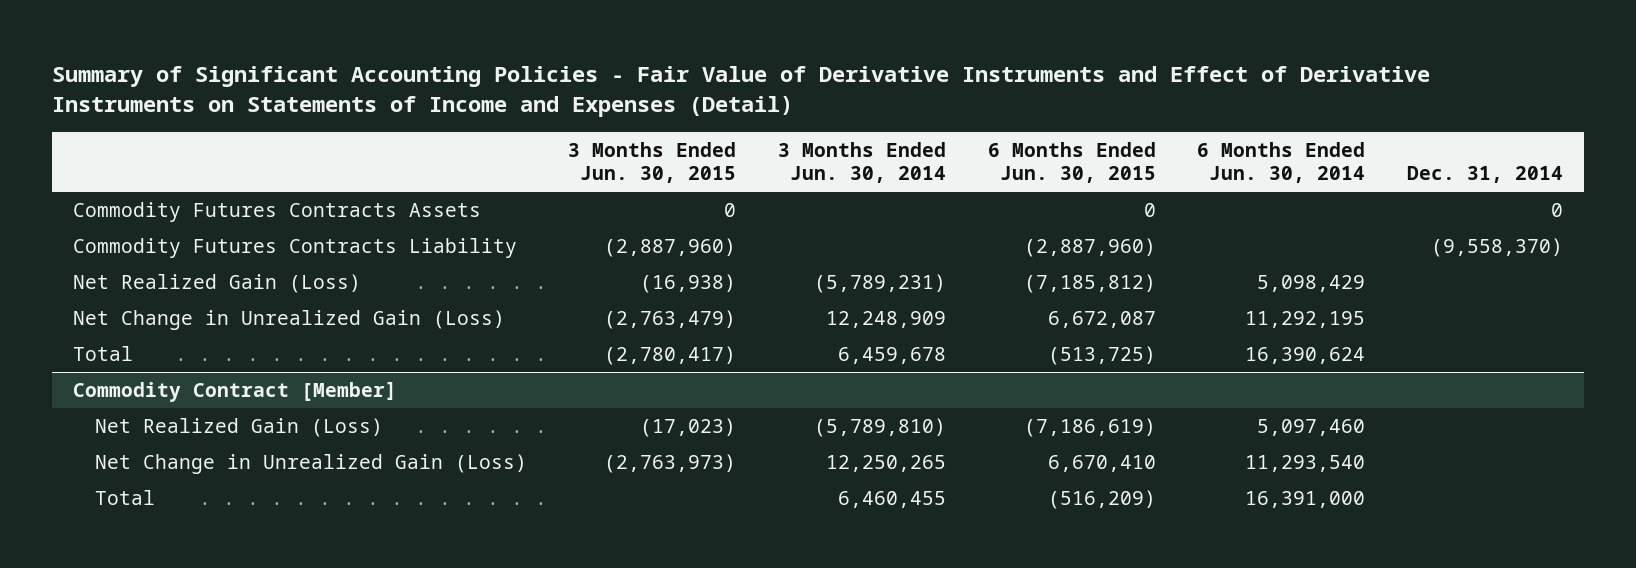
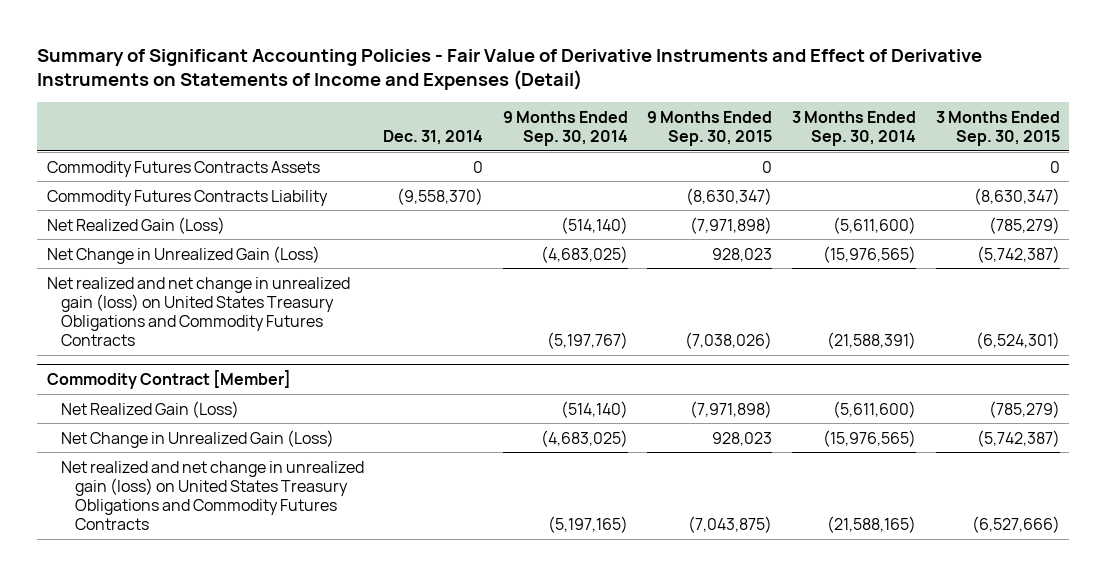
- | 3 Months Ended Jun. 30, 2015 | 3 Months Ended Jun. 30, 2014 | 6 Months Ended Jun. 30, 2015 | 6 Months Ended Jun. 30, 2014 | Dec. 31, 2014
+ | Dec. 31, 2014 | 9 Months Ended Sep. 30, 2014 | 9 Months Ended Sep. 30, 2015 | 3 Months Ended Sep. 30, 2014 | 3 Months Ended Sep. 30, 2015
- Total | (2,780,417) | 6,459,678 | (513,725) | 16,390,624 |
+ Net realized and net change in unrealized gain (loss) on United States Treasury Obligations and Commodity Futures Contracts | | (5,197,767) | (7,038,026) | (21,588,391) | (6,524,301)
@ Commodity Contract [Member]
- Total | | 6,460,455 | (516,209) | 16,391,000 |
+ Net realized and net change in unrealized gain (loss) on United States Treasury Obligations and Commodity Futures Contracts | | (5,197,165) | (7,043,875) | (21,588,165) | (6,527,666)

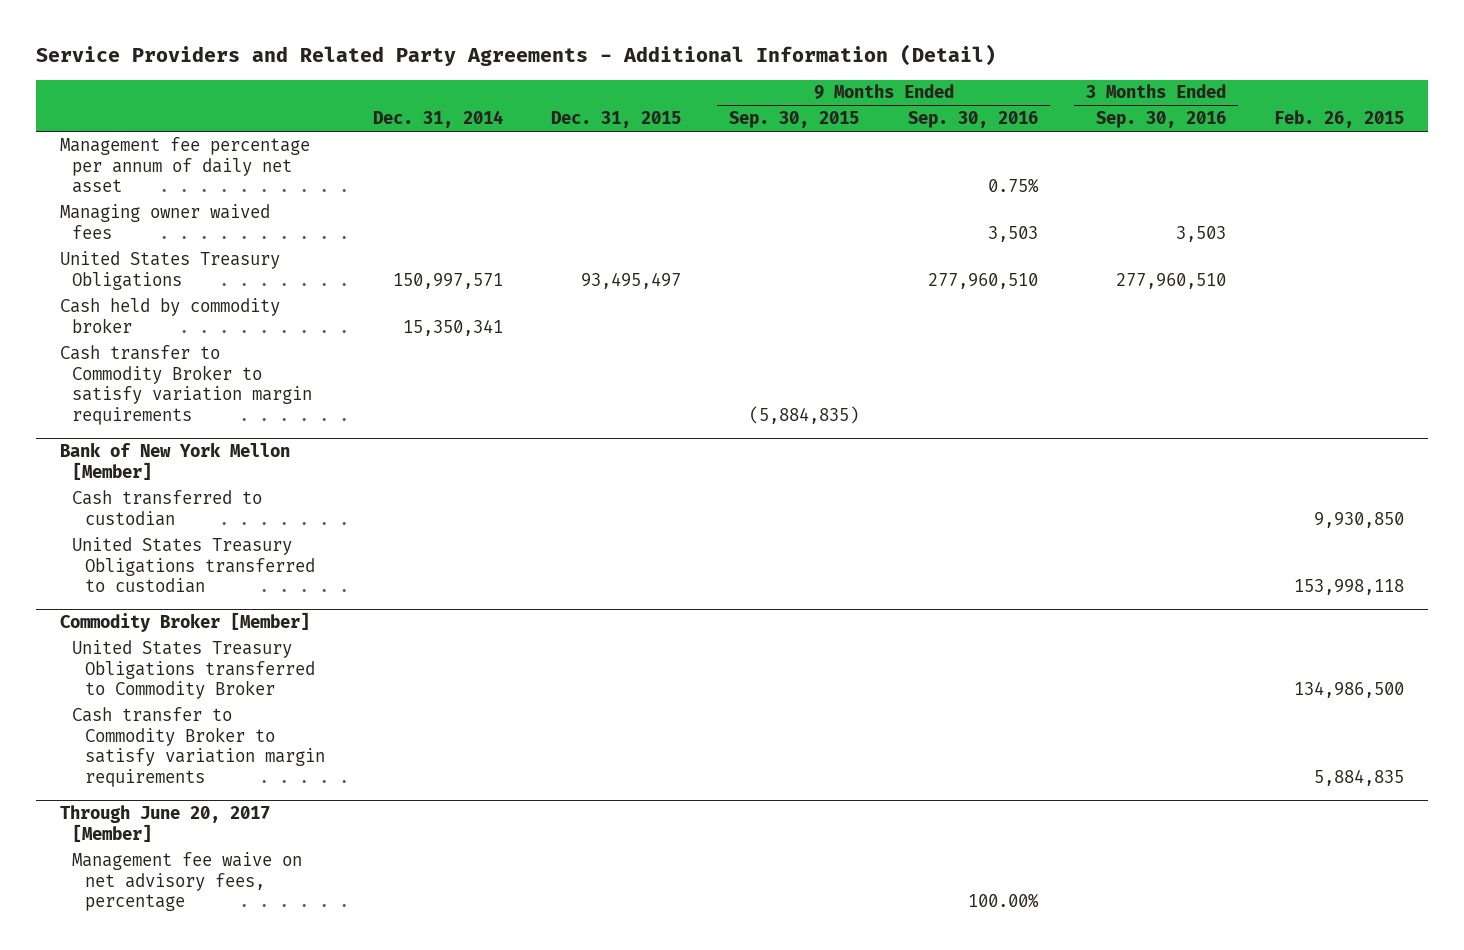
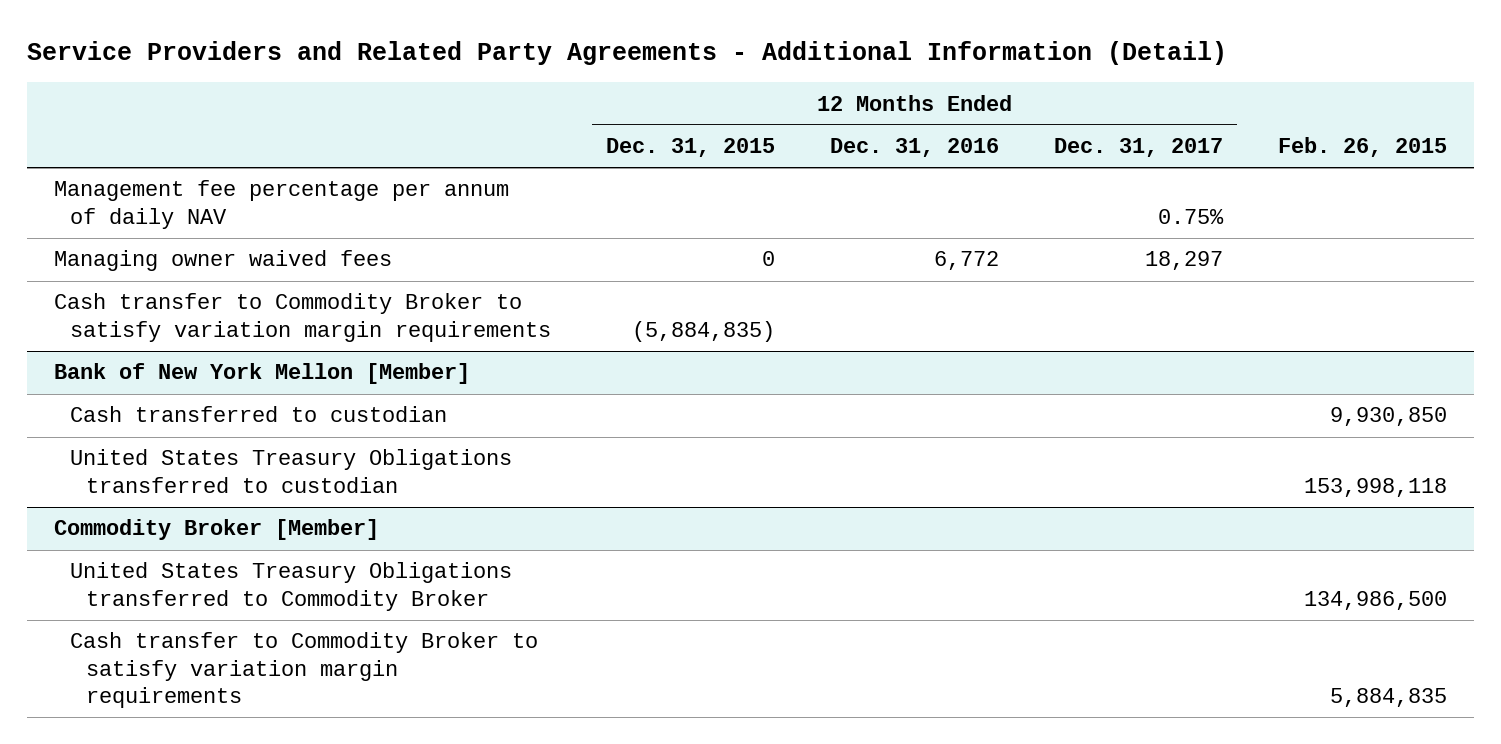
- | Dec. 31, 2014 | Dec. 31, 2015 | 9 Months Ended Sep. 30, 2015 | 9 Months Ended Sep. 30, 2016 | 3 Months Ended Sep. 30, 2016 | Feb. 26, 2015
+ | 12 Months Ended Dec. 31, 2015 | 12 Months Ended Dec. 31, 2016 | 12 Months Ended Dec. 31, 2017 | Feb. 26, 2015
- Management fee percentage per annum of daily net asset | | | | 0.75% | |
+ Management fee percentage per annum of daily NAV | | | 0.75% |
- United States Treasury Obligations | 150,997,571 | 93,495,497 | | 277,960,510 | 277,960,510 |
- Cash held by commodity broker | 15,350,341 | | | | |
- Through June 20, 2017 [Member]
- Management fee waive on net advisory fees, percentage | | | | 100.00% | |

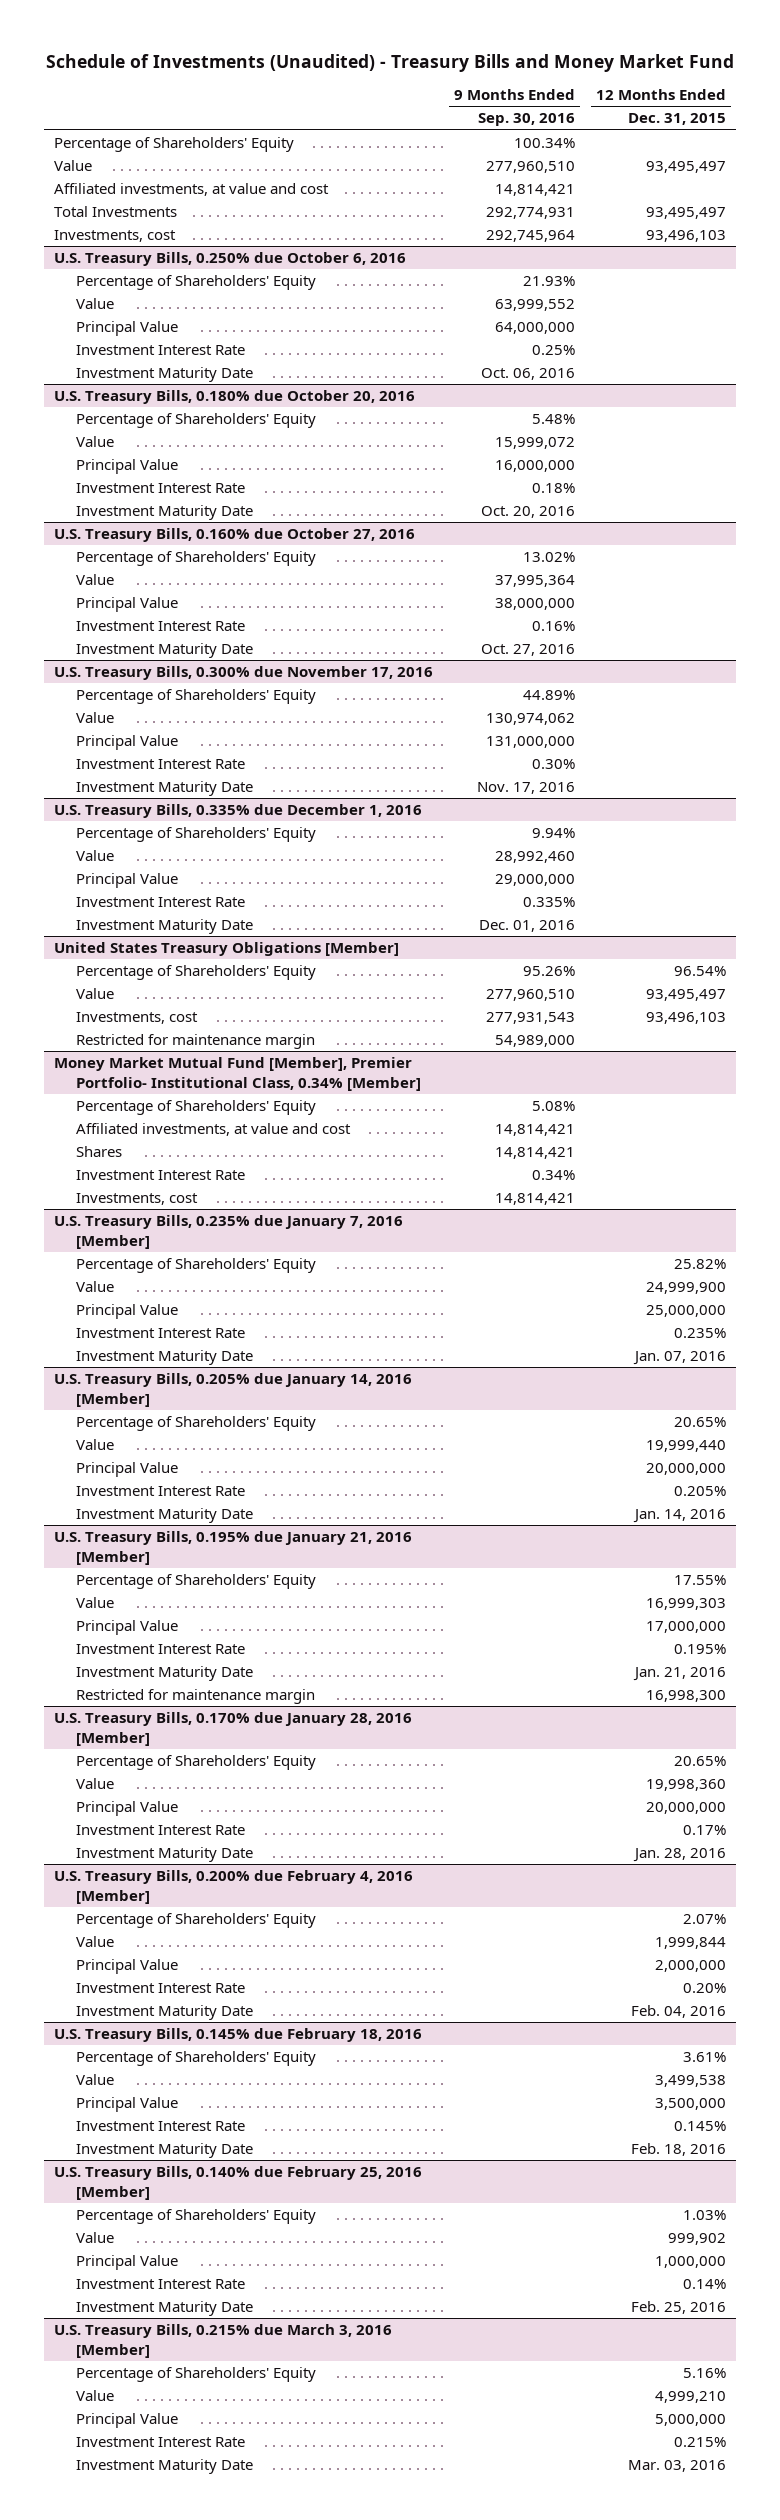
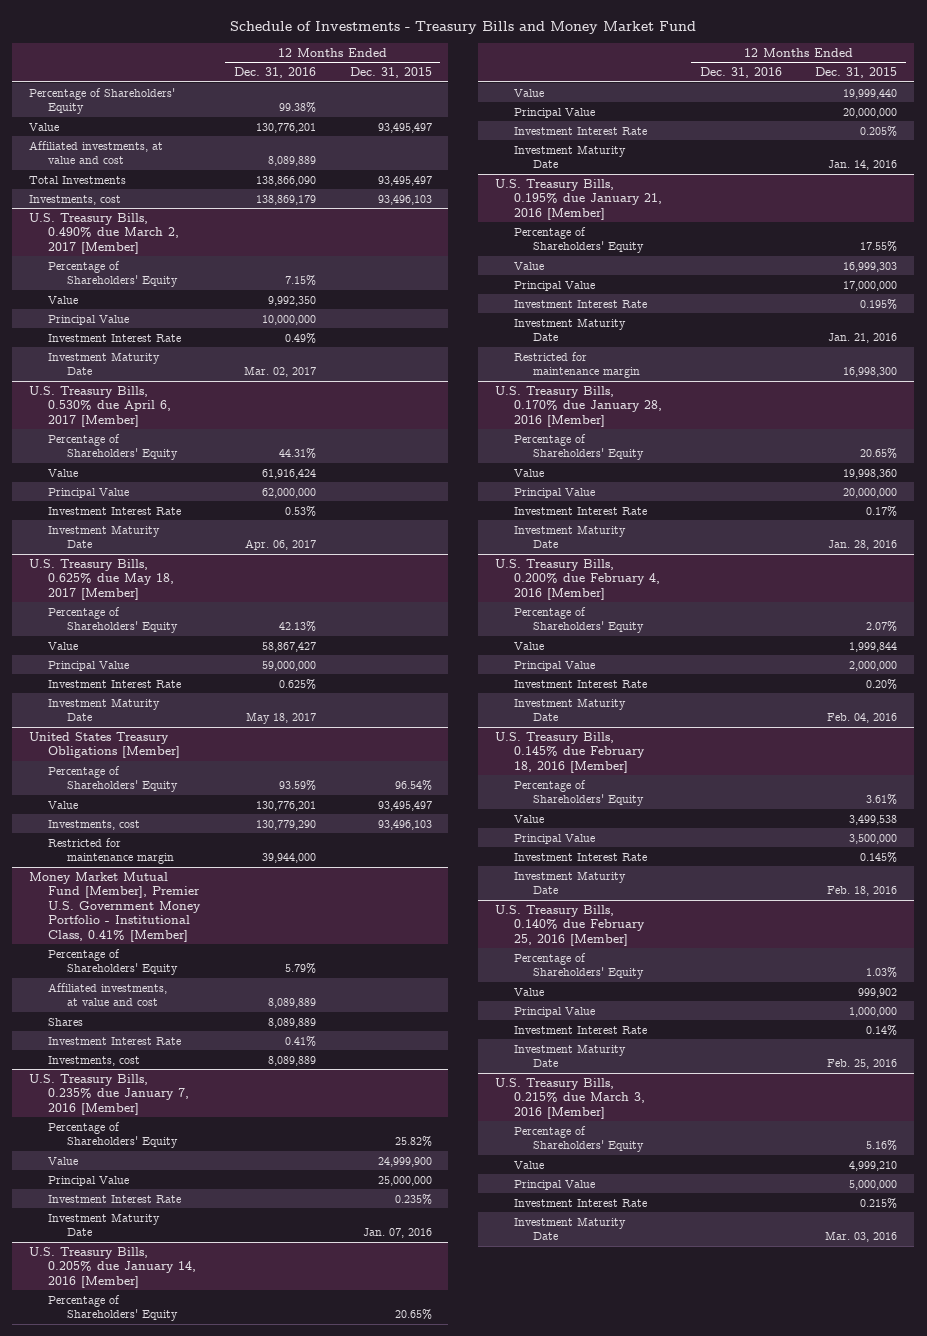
- Schedule of Investments (Unaudited) - Treasury Bills and Money Market Fund
+ Schedule of Investments - Treasury Bills and Money Market Fund
- | 9 Months Ended Sep. 30, 2016 | 12 Months Ended Dec. 31, 2015
+ | 12 Months Ended Dec. 31, 2016 | 12 Months Ended Dec. 31, 2015
- U.S. Treasury Bills, 0.250% due October 6, 2016
- Percentage of Shareholders' Equity | 21.93% |
- Value | 63,999,552 |
- Principal Value | 64,000,000 |
- Investment Interest Rate | 0.25% |
- Investment Maturity Date | Oct. 06, 2016 |
- U.S. Treasury Bills, 0.180% due October 20, 2016
- Percentage of Shareholders' Equity | 5.48% |
- Value | 15,999,072 |
- Principal Value | 16,000,000 |
- Investment Interest Rate | 0.18% |
- Investment Maturity Date | Oct. 20, 2016 |
- U.S. Treasury Bills, 0.160% due October 27, 2016
- Percentage of Shareholders' Equity | 13.02% |
- Value | 37,995,364 |
- Principal Value | 38,000,000 |
- Investment Interest Rate | 0.16% |
- Investment Maturity Date | Oct. 27, 2016 |
- U.S. Treasury Bills, 0.300% due November 17, 2016
- Percentage of Shareholders' Equity | 44.89% |
- Value | 130,974,062 |
- Principal Value | 131,000,000 |
- Investment Interest Rate | 0.30% |
- Investment Maturity Date | Nov. 17, 2016 |
- U.S. Treasury Bills, 0.335% due December 1, 2016
- Percentage of Shareholders' Equity | 9.94% |
- Value | 28,992,460 |
- Principal Value | 29,000,000 |
- Investment Interest Rate | 0.335% |
- Investment Maturity Date | Dec. 01, 2016 |
+ U.S. Treasury Bills, 0.490% due March 2, 2017 [Member]
+ Percentage of Shareholders' Equity | 7.15% |
+ Value | 9,992,350 |
+ Principal Value | 10,000,000 |
+ Investment Interest Rate | 0.49% |
+ Investment Maturity Date | Mar. 02, 2017 |
+ U.S. Treasury Bills, 0.530% due April 6, 2017 [Member]
+ Percentage of Shareholders' Equity | 44.31% |
+ Value | 61,916,424 |
+ Principal Value | 62,000,000 |
+ Investment Interest Rate | 0.53% |
+ Investment Maturity Date | Apr. 06, 2017 |
+ U.S. Treasury Bills, 0.625% due May 18, 2017 [Member]
+ Percentage of Shareholders' Equity | 42.13% |
+ Value | 58,867,427 |
+ Principal Value | 59,000,000 |
+ Investment Interest Rate | 0.625% |
+ Investment Maturity Date | May 18, 2017 |
- Money Market Mutual Fund [Member], Premier Portfolio- Institutional Class, 0.34% [Member]
+ Money Market Mutual Fund [Member], Premier U.S. Government Money Portfolio - Institutional Class, 0.41% [Member]
- U.S. Treasury Bills, 0.145% due February 18, 2016
+ U.S. Treasury Bills, 0.145% due February 18, 2016 [Member]

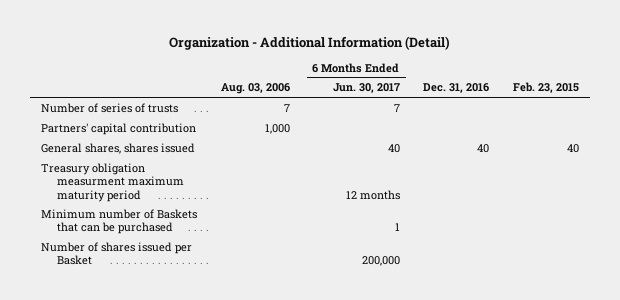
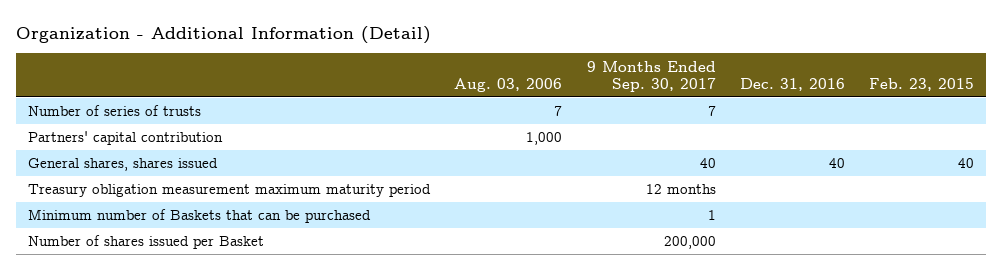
- | Aug. 03, 2006 | 6 Months Ended Jun. 30, 2017 | Dec. 31, 2016 | Feb. 23, 2015
+ | Aug. 03, 2006 | 9 Months Ended Sep. 30, 2017 | Dec. 31, 2016 | Feb. 23, 2015
- Treasury obligation measurment maximum maturity period | | 12 months | |
+ Treasury obligation measurement maximum maturity period | | 12 months | |

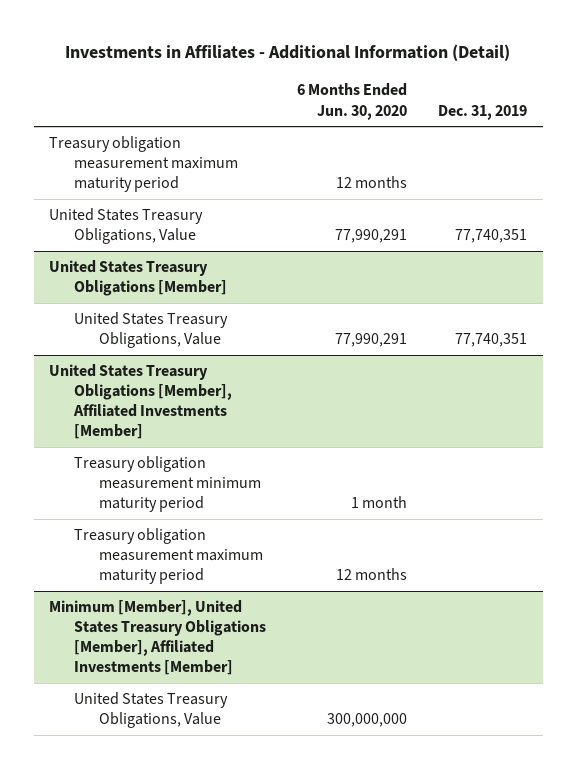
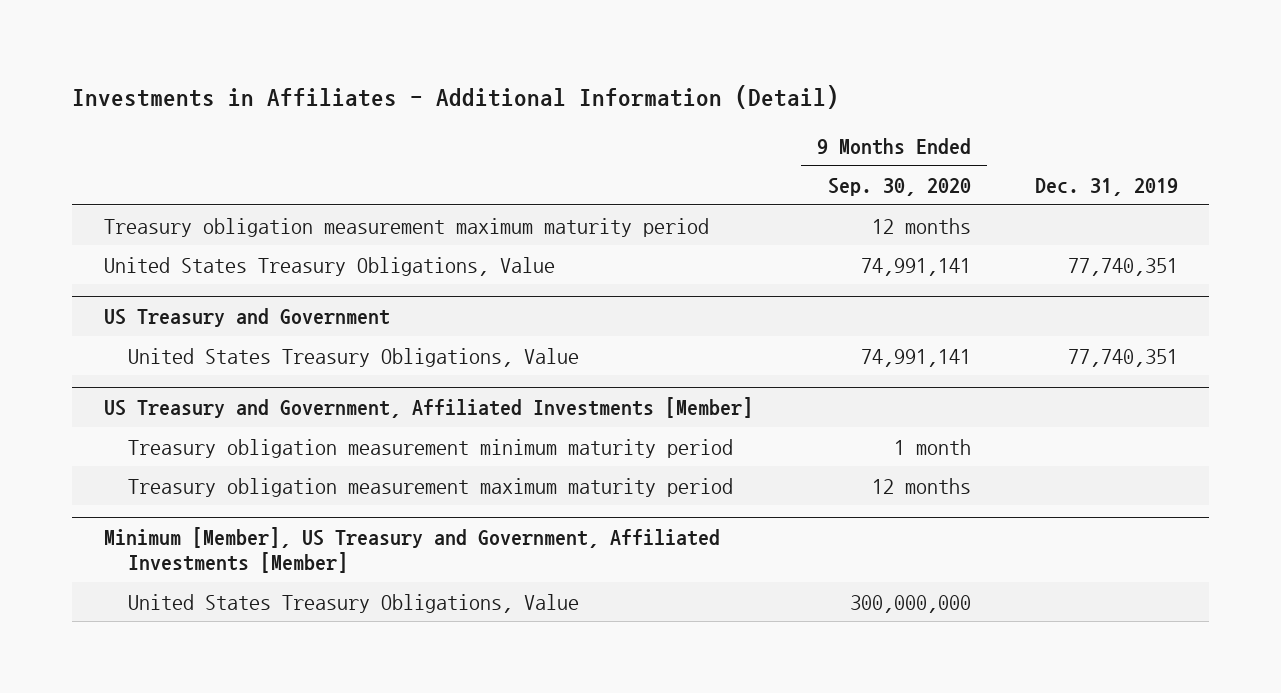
- | 6 Months Ended Jun. 30, 2020 | Dec. 31, 2019
+ | 9 Months Ended Sep. 30, 2020 | Dec. 31, 2019
- United States Treasury Obligations [Member]
+ US Treasury and Government
- United States Treasury Obligations [Member], Affiliated Investments [Member]
- Treasury obligation measurement minimum maturity period | 1 month |
- Treasury obligation measurement maximum maturity period | 12 months |
- Minimum [Member], United States Treasury Obligations [Member], Affiliated Investments [Member]
- United States Treasury Obligations, Value | 300,000,000 |
+ US Treasury and Government, Affiliated Investments [Member]
+ Treasury obligation measurement minimum maturity period | 1 month |
+ Treasury obligation measurement maximum maturity period | 12 months |
+ Minimum [Member], US Treasury and Government, Affiliated Investments [Member]
+ United States Treasury Obligations, Value | 300,000,000 |

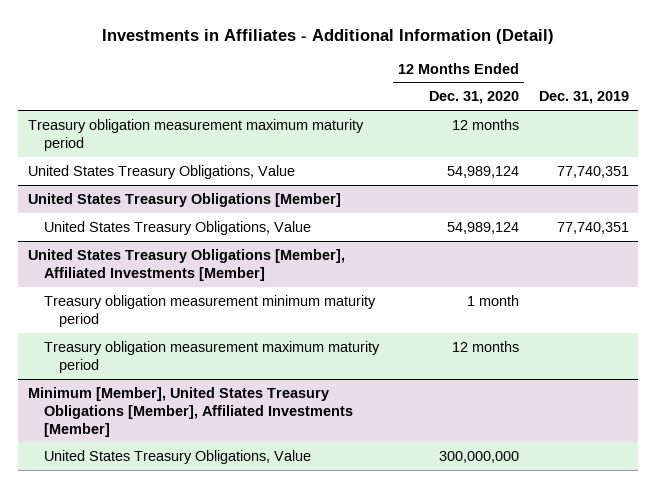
- | 9 Months Ended Sep. 30, 2020 | Dec. 31, 2019
+ | 12 Months Ended Dec. 31, 2020 | Dec. 31, 2019
- US Treasury and Government
+ United States Treasury Obligations [Member]
- US Treasury and Government, Affiliated Investments [Member]
- Treasury obligation measurement minimum maturity period | 1 month |
- Treasury obligation measurement maximum maturity period | 12 months |
- Minimum [Member], US Treasury and Government, Affiliated Investments [Member]
- United States Treasury Obligations, Value | 300,000,000 |
+ United States Treasury Obligations [Member], Affiliated Investments [Member]
+ Treasury obligation measurement minimum maturity period | 1 month |
+ Treasury obligation measurement maximum maturity period | 12 months |
+ Minimum [Member], United States Treasury Obligations [Member], Affiliated Investments [Member]
+ United States Treasury Obligations, Value | 300,000,000 |

